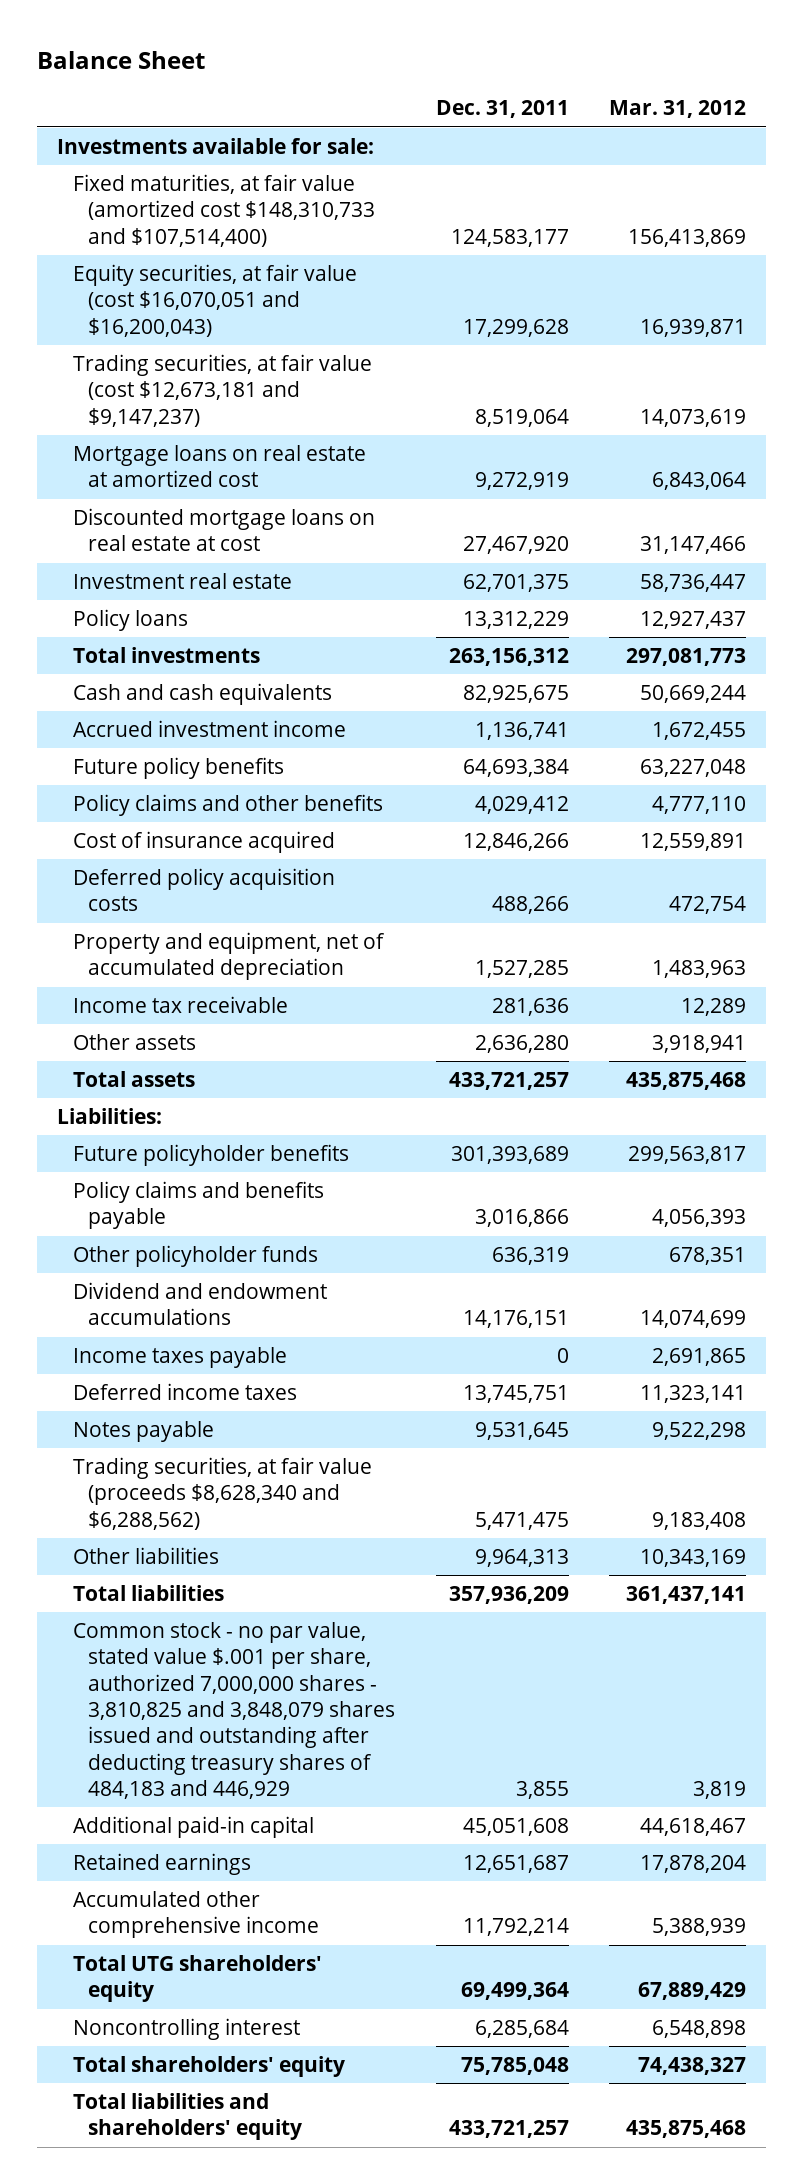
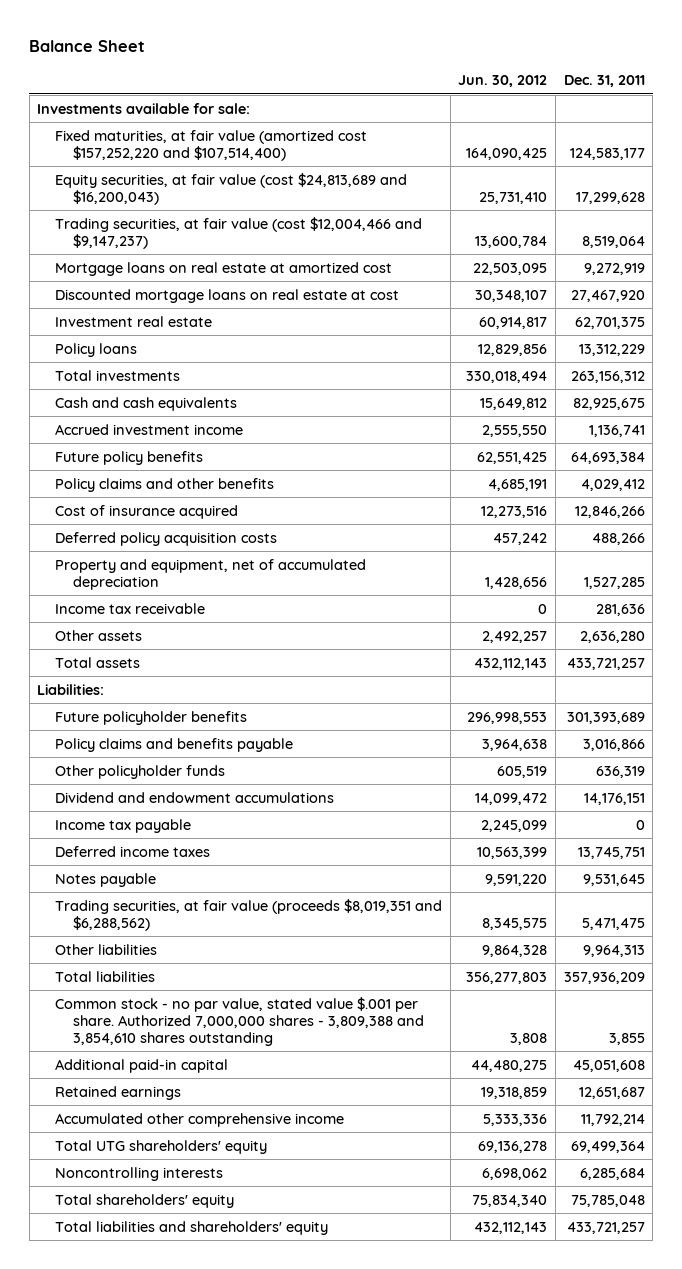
- | Dec. 31, 2011 | Mar. 31, 2012
+ | Jun. 30, 2012 | Dec. 31, 2011
- Fixed maturities, at fair value (amortized cost $148,310,733 and $107,514,400) | 124,583,177 | 156,413,869
- Equity securities, at fair value (cost $16,070,051 and $16,200,043) | 17,299,628 | 16,939,871
- Trading securities, at fair value (cost $12,673,181 and $9,147,237) | 8,519,064 | 14,073,619
+ Fixed maturities, at fair value (amortized cost $157,252,220 and $107,514,400) | 164,090,425 | 124,583,177
+ Equity securities, at fair value (cost $24,813,689 and $16,200,043) | 25,731,410 | 17,299,628
+ Trading securities, at fair value (cost $12,004,466 and $9,147,237) | 13,600,784 | 8,519,064
- Income taxes payable | 0 | 2,691,865
+ Income tax payable | 2,245,099 | 0
- Trading securities, at fair value (proceeds $8,628,340 and $6,288,562) | 5,471,475 | 9,183,408
+ Trading securities, at fair value (proceeds $8,019,351 and $6,288,562) | 8,345,575 | 5,471,475
- Common stock - no par value, stated value $.001 per share, authorized 7,000,000 shares - 3,810,825 and 3,848,079 shares issued and outstanding after deducting treasury shares of 484,183 and 446,929 | 3,855 | 3,819
+ Common stock - no par value, stated value $.001 per share. Authorized 7,000,000 shares - 3,809,388 and 3,854,610 shares outstanding | 3,808 | 3,855
- Noncontrolling interest | 6,285,684 | 6,548,898
+ Noncontrolling interests | 6,698,062 | 6,285,684

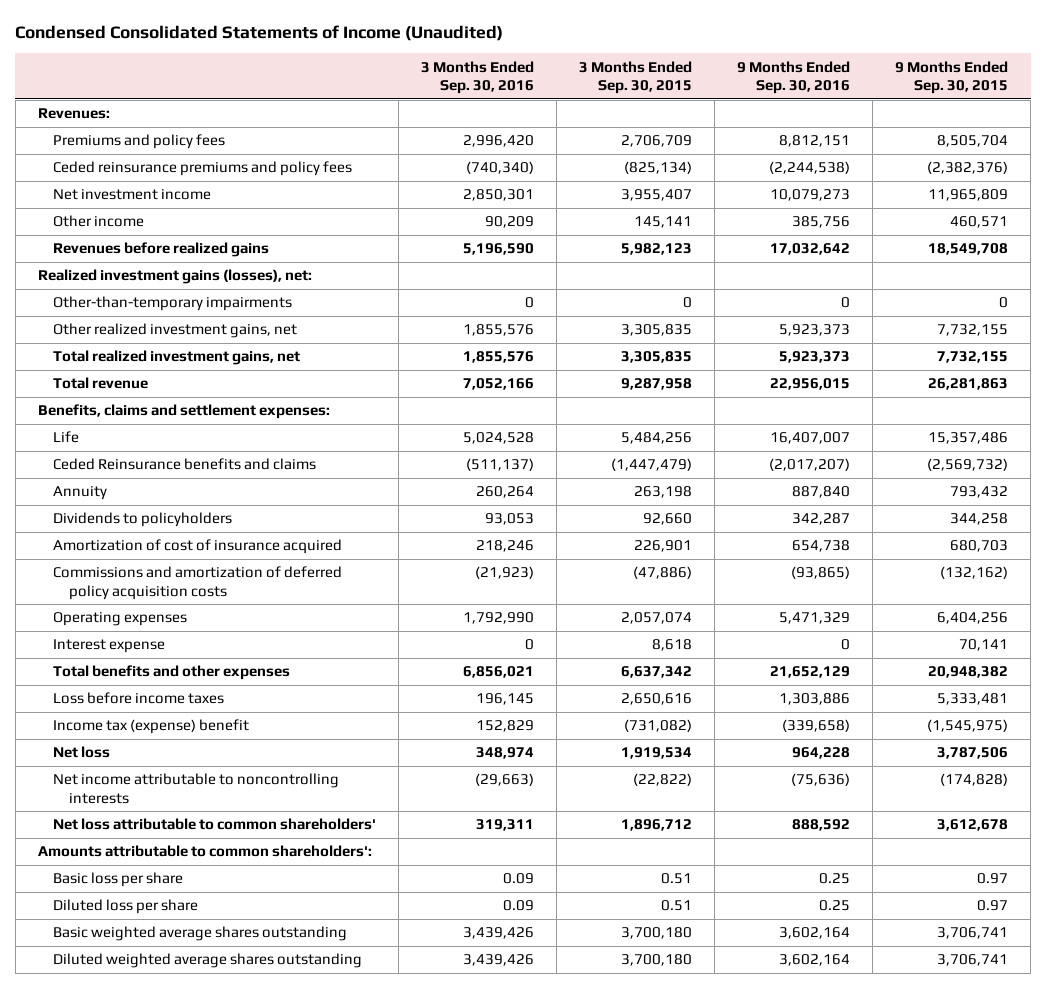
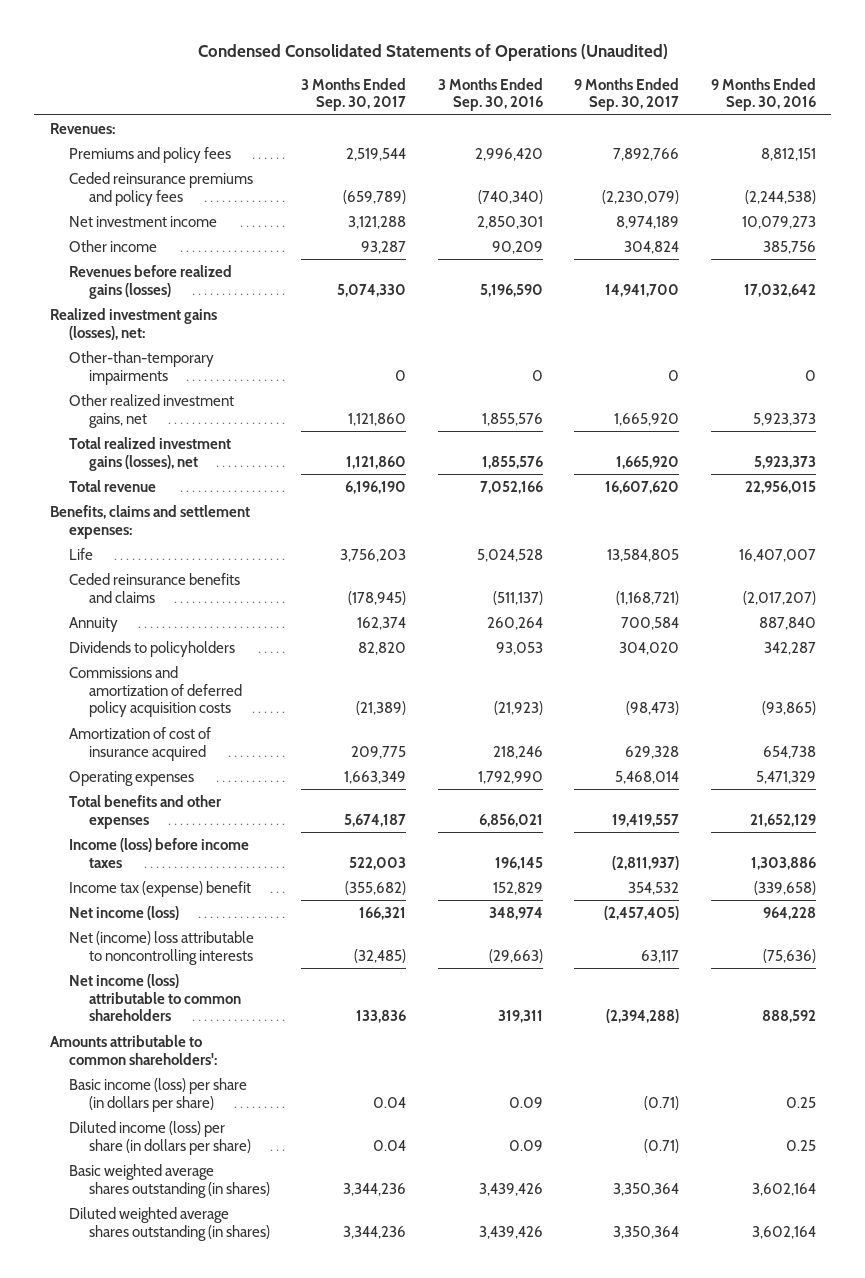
- Condensed Consolidated Statements of Income (Unaudited)
+ Condensed Consolidated Statements of Operations (Unaudited)
- | 3 Months Ended Sep. 30, 2016 | 3 Months Ended Sep. 30, 2015 | 9 Months Ended Sep. 30, 2016 | 9 Months Ended Sep. 30, 2015
+ | 3 Months Ended Sep. 30, 2017 | 3 Months Ended Sep. 30, 2016 | 9 Months Ended Sep. 30, 2017 | 9 Months Ended Sep. 30, 2016
- Revenues before realized gains | 5,196,590 | 5,982,123 | 17,032,642 | 18,549,708
+ Revenues before realized gains (losses) | 5,074,330 | 5,196,590 | 14,941,700 | 17,032,642
- Total realized investment gains, net | 1,855,576 | 3,305,835 | 5,923,373 | 7,732,155
+ Total realized investment gains (losses), net | 1,121,860 | 1,855,576 | 1,665,920 | 5,923,373
- Ceded Reinsurance benefits and claims | (511,137) | (1,447,479) | (2,017,207) | (2,569,732)
+ Ceded reinsurance benefits and claims | (178,945) | (511,137) | (1,168,721) | (2,017,207)
moved down: Amortization of cost of insurance acquired | 209,775 | 218,246 | 629,328 | 654,738
- Interest expense | 0 | 8,618 | 0 | 70,141
- Loss before income taxes | 196,145 | 2,650,616 | 1,303,886 | 5,333,481
+ Income (loss) before income taxes | 522,003 | 196,145 | (2,811,937) | 1,303,886
- Net loss | 348,974 | 1,919,534 | 964,228 | 3,787,506
- Net income attributable to noncontrolling interests | (29,663) | (22,822) | (75,636) | (174,828)
- Net loss attributable to common shareholders' | 319,311 | 1,896,712 | 888,592 | 3,612,678
+ Net income (loss) | 166,321 | 348,974 | (2,457,405) | 964,228
+ Net (income) loss attributable to noncontrolling interests | (32,485) | (29,663) | 63,117 | (75,636)
+ Net income (loss) attributable to common shareholders | 133,836 | 319,311 | (2,394,288) | 888,592
- Basic loss per share | 0.09 | 0.51 | 0.25 | 0.97
- Diluted loss per share | 0.09 | 0.51 | 0.25 | 0.97
- Basic weighted average shares outstanding | 3,439,426 | 3,700,180 | 3,602,164 | 3,706,741
- Diluted weighted average shares outstanding | 3,439,426 | 3,700,180 | 3,602,164 | 3,706,741
+ Basic income (loss) per share (in dollars per share) | 0.04 | 0.09 | (0.71) | 0.25
+ Diluted income (loss) per share (in dollars per share) | 0.04 | 0.09 | (0.71) | 0.25
+ Basic weighted average shares outstanding (in shares) | 3,344,236 | 3,439,426 | 3,350,364 | 3,602,164
+ Diluted weighted average shares outstanding (in shares) | 3,344,236 | 3,439,426 | 3,350,364 | 3,602,164

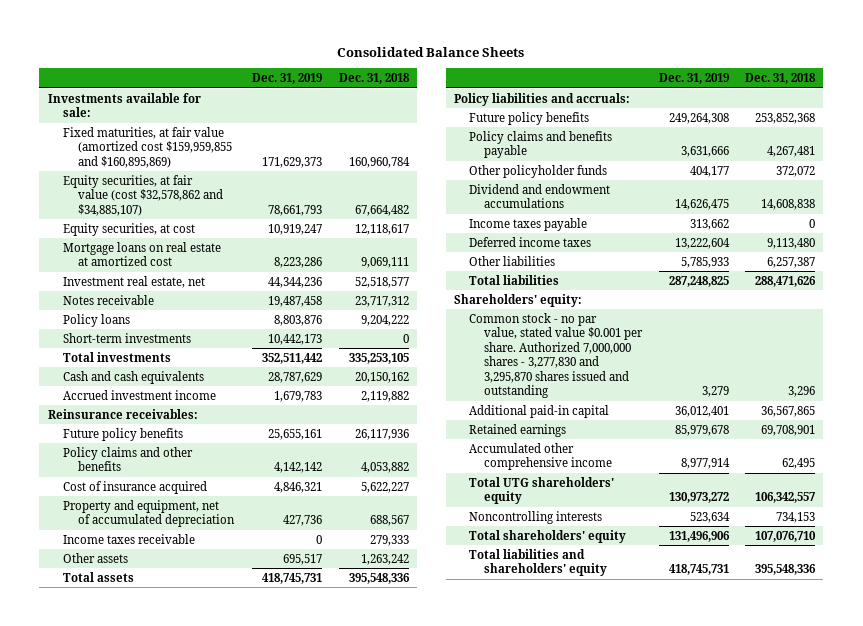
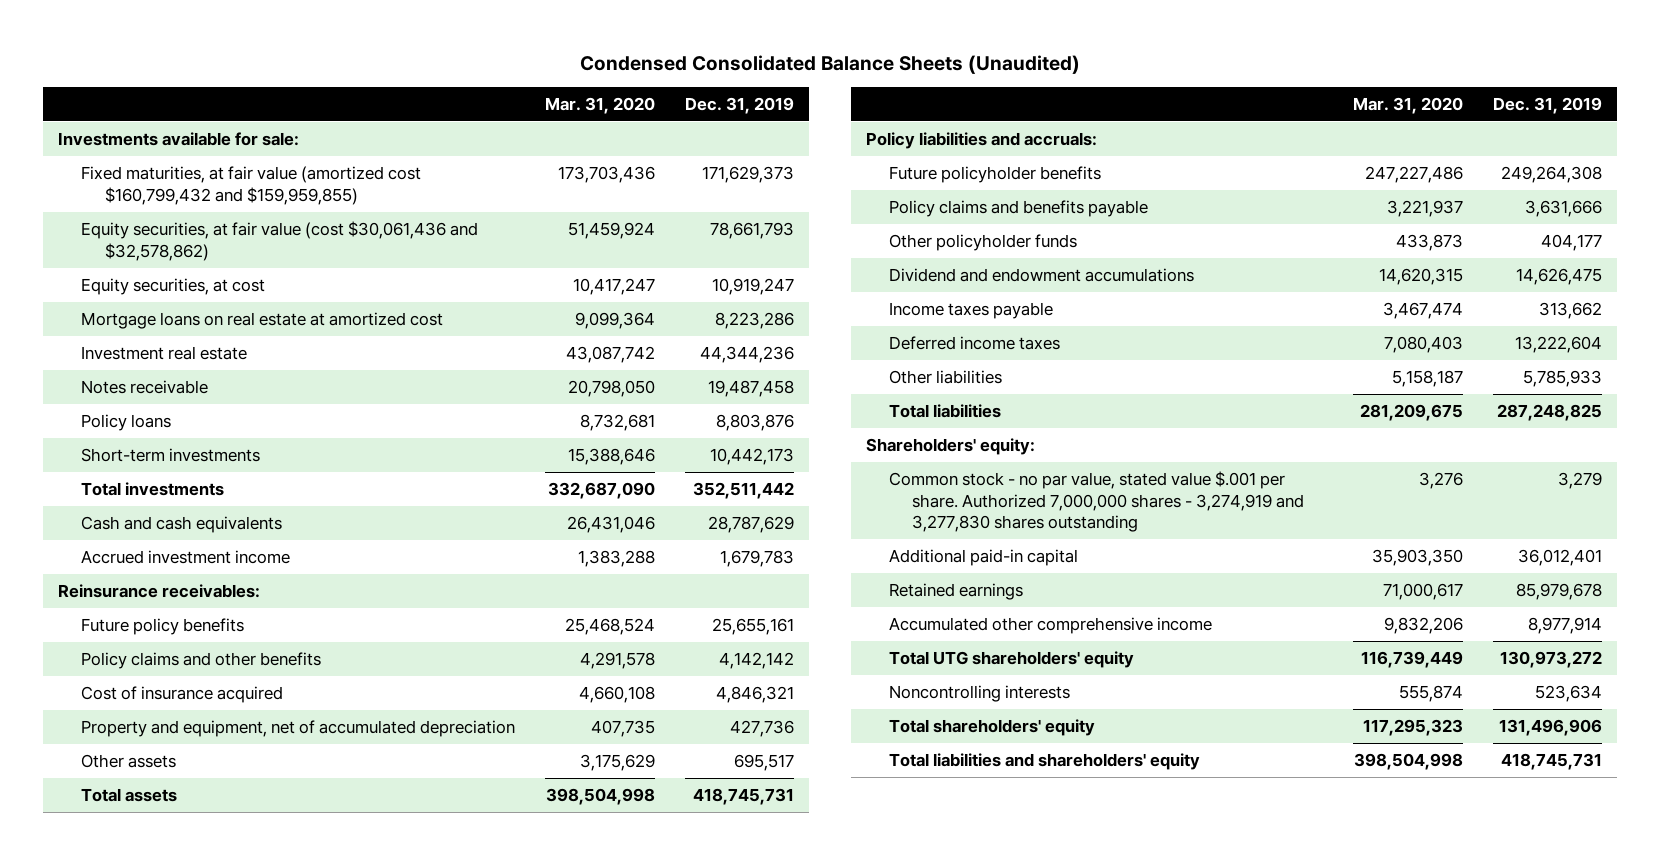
- Consolidated Balance Sheets
+ Condensed Consolidated Balance Sheets (Unaudited)
- | Dec. 31, 2019 | Dec. 31, 2018
+ | Mar. 31, 2020 | Dec. 31, 2019
- Fixed maturities, at fair value (amortized cost $159,959,855 and $160,895,869) | 171,629,373 | 160,960,784
- Equity securities, at fair value (cost $32,578,862 and $34,885,107) | 78,661,793 | 67,664,482
+ Fixed maturities, at fair value (amortized cost $160,799,432 and $159,959,855) | 173,703,436 | 171,629,373
+ Equity securities, at fair value (cost $30,061,436 and $32,578,862) | 51,459,924 | 78,661,793
- Investment real estate, net | 44,344,236 | 52,518,577
+ Investment real estate | 43,087,742 | 44,344,236
- Income taxes receivable | 0 | 279,333
- Future policy benefits | 249,264,308 | 253,852,368
+ Future policyholder benefits | 247,227,486 | 249,264,308
- Common stock - no par value, stated value $0.001 per share. Authorized 7,000,000 shares - 3,277,830 and 3,295,870 shares issued and outstanding | 3,279 | 3,296
+ Common stock - no par value, stated value $.001 per share. Authorized 7,000,000 shares - 3,274,919 and 3,277,830 shares outstanding | 3,276 | 3,279

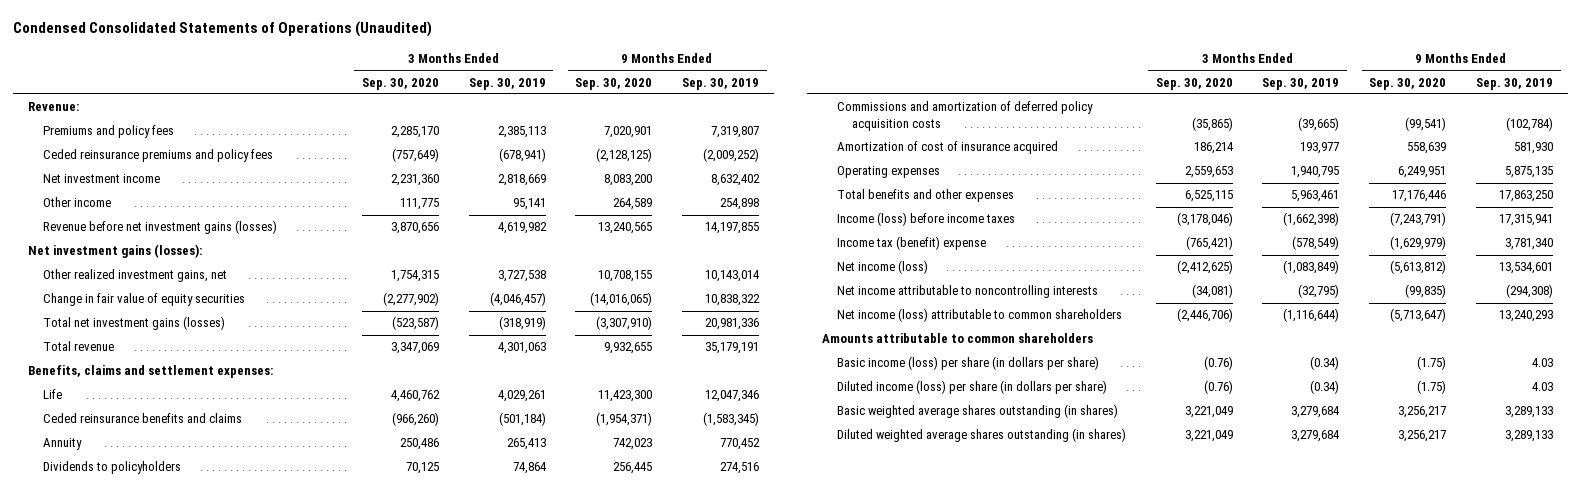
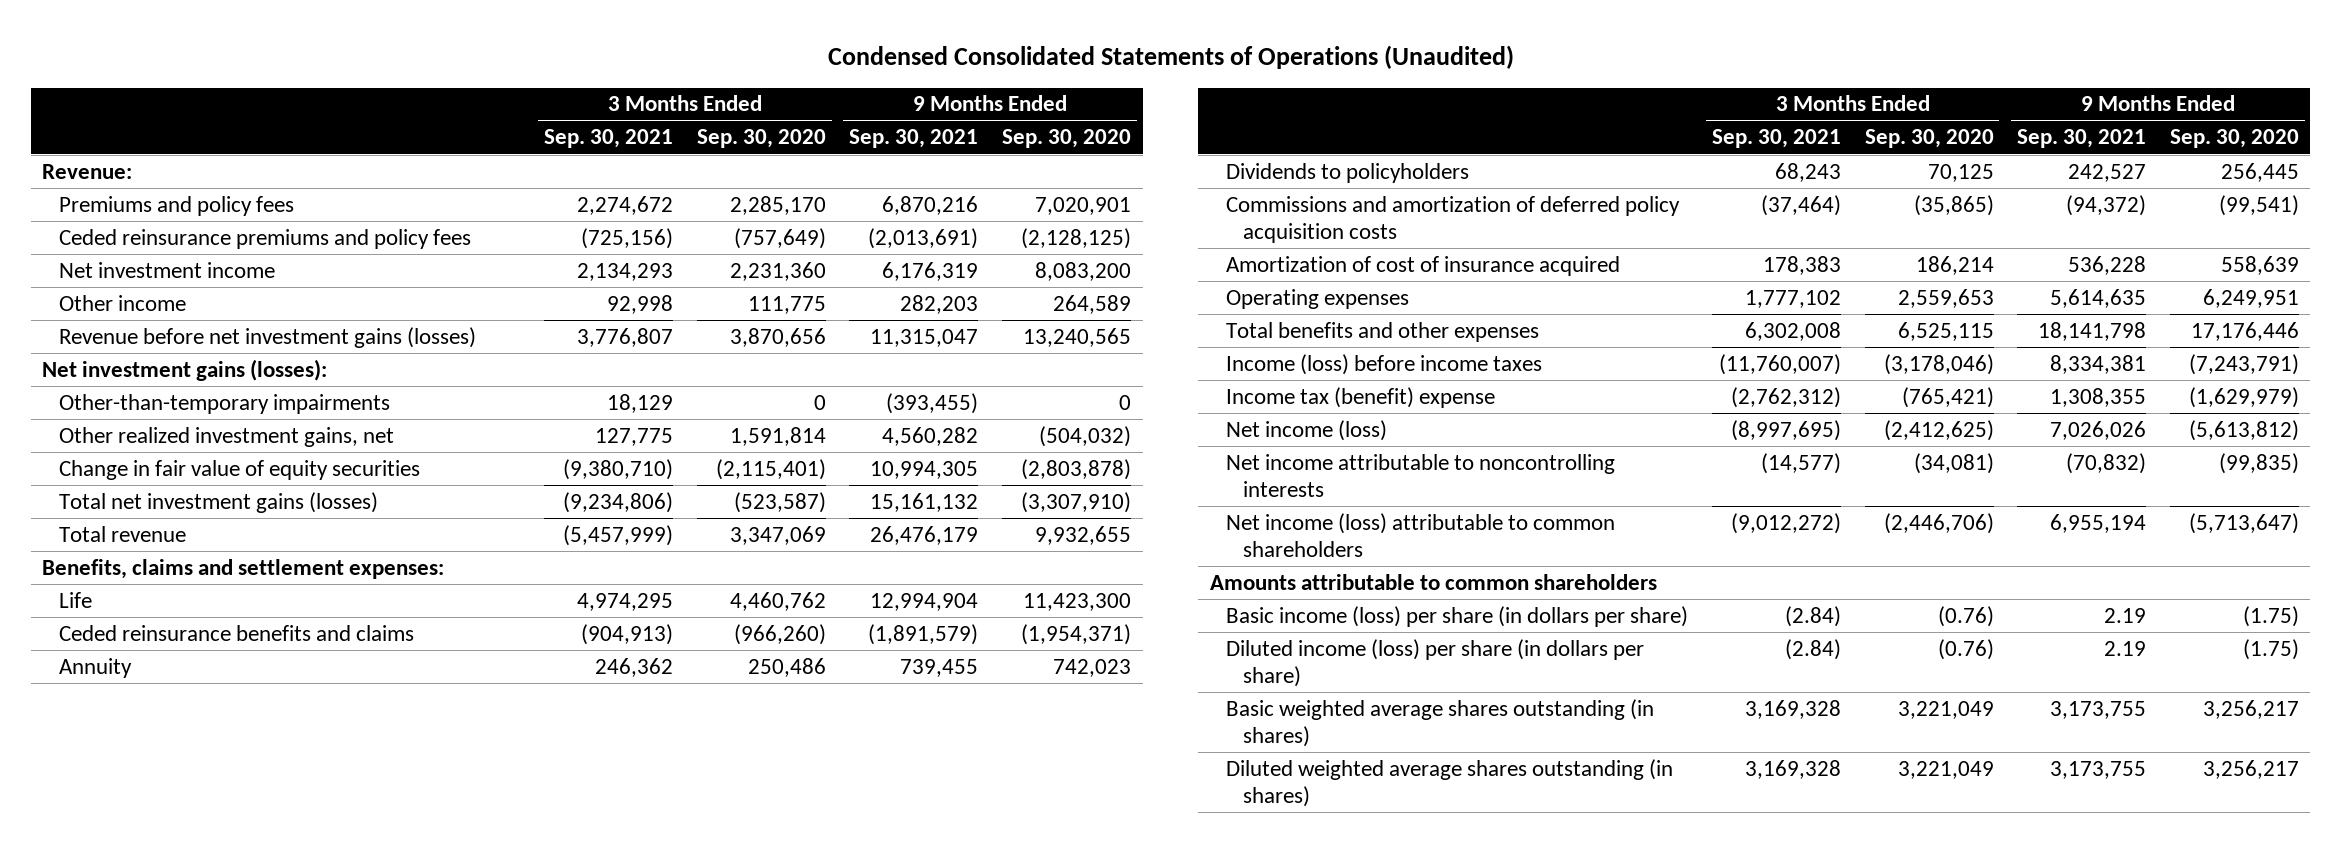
- | 3 Months Ended Sep. 30, 2020 | 3 Months Ended Sep. 30, 2019 | 9 Months Ended Sep. 30, 2020 | 9 Months Ended Sep. 30, 2019
+ | 3 Months Ended Sep. 30, 2021 | 3 Months Ended Sep. 30, 2020 | 9 Months Ended Sep. 30, 2021 | 9 Months Ended Sep. 30, 2020
- Other realized investment gains, net | 1,754,315 | 3,727,538 | 10,708,155 | 10,143,014
- Change in fair value of equity securities | (2,277,902) | (4,046,457) | (14,016,065) | 10,838,322
+ Other-than-temporary impairments | 18,129 | 0 | (393,455) | 0
+ Other realized investment gains, net | 127,775 | 1,591,814 | 4,560,282 | (504,032)
+ Change in fair value of equity securities | (9,380,710) | (2,115,401) | 10,994,305 | (2,803,878)

